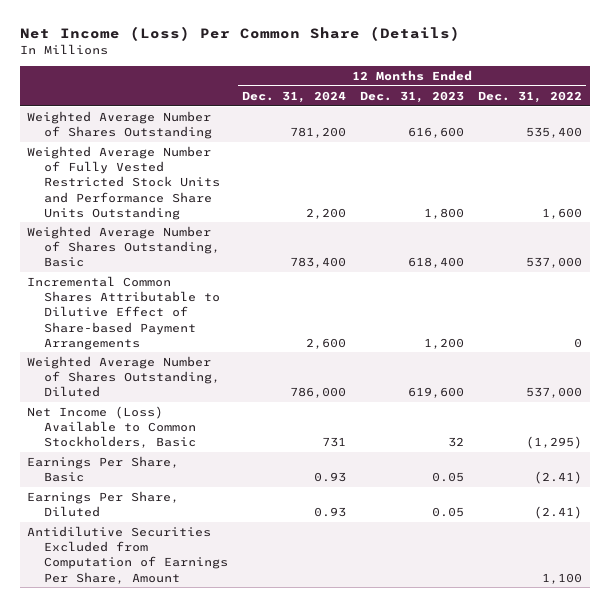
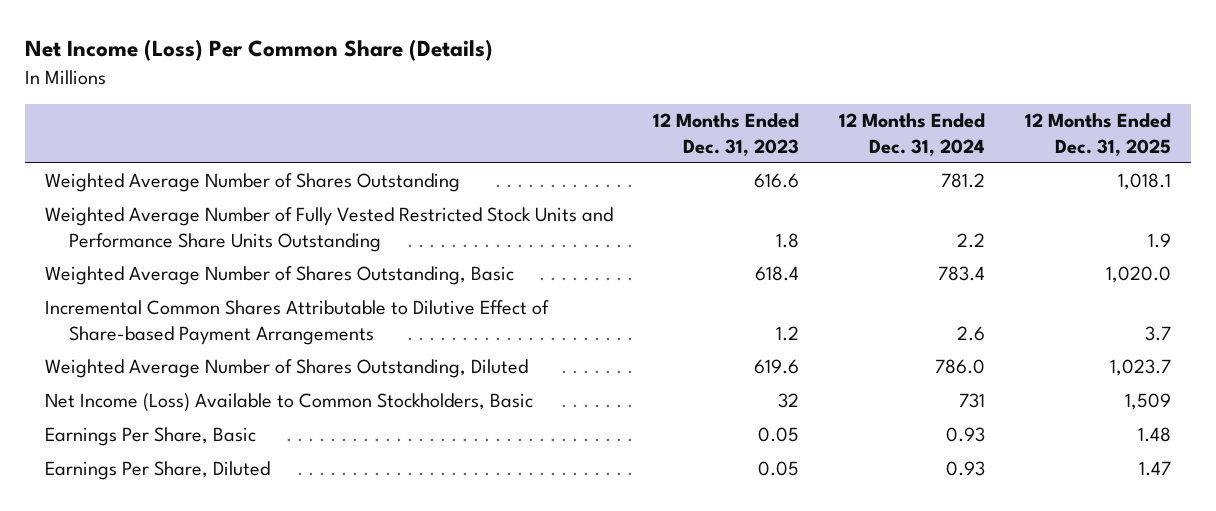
- | 12 Months Ended Dec. 31, 2024 | 12 Months Ended Dec. 31, 2023 | 12 Months Ended Dec. 31, 2022
+ | 12 Months Ended Dec. 31, 2023 | 12 Months Ended Dec. 31, 2024 | 12 Months Ended Dec. 31, 2025
- Weighted Average Number of Shares Outstanding | 781,200 | 616,600 | 535,400
- Weighted Average Number of Fully Vested Restricted Stock Units and Performance Share Units Outstanding | 2,200 | 1,800 | 1,600
- Weighted Average Number of Shares Outstanding, Basic | 783,400 | 618,400 | 537,000
- Incremental Common Shares Attributable to Dilutive Effect of Share-based Payment Arrangements | 2,600 | 1,200 | 0
- Weighted Average Number of Shares Outstanding, Diluted | 786,000 | 619,600 | 537,000
+ Weighted Average Number of Shares Outstanding | 616.6 | 781.2 | 1,018.1
+ Weighted Average Number of Fully Vested Restricted Stock Units and Performance Share Units Outstanding | 1.8 | 2.2 | 1.9
+ Weighted Average Number of Shares Outstanding, Basic | 618.4 | 783.4 | 1,020.0
+ Incremental Common Shares Attributable to Dilutive Effect of Share-based Payment Arrangements | 1.2 | 2.6 | 3.7
+ Weighted Average Number of Shares Outstanding, Diluted | 619.6 | 786.0 | 1,023.7
- Antidilutive Securities Excluded from Computation of Earnings Per Share, Amount | | | 1,100

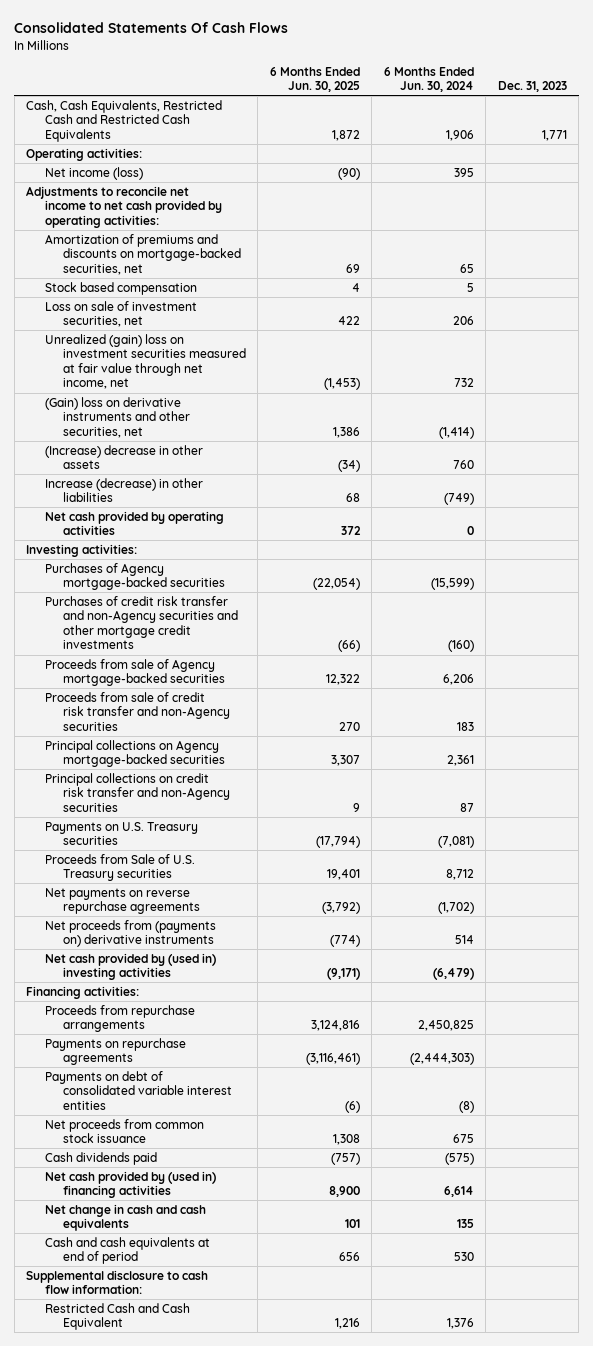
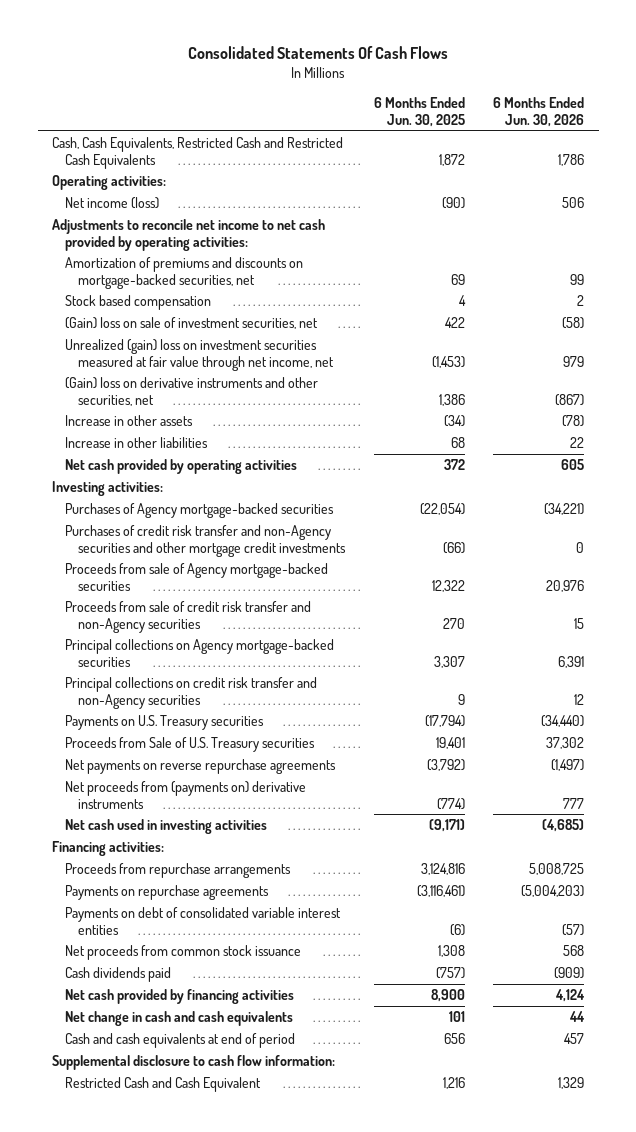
- | 6 Months Ended Jun. 30, 2025 | 6 Months Ended Jun. 30, 2024 | Dec. 31, 2023
+ | 6 Months Ended Jun. 30, 2025 | 6 Months Ended Jun. 30, 2026
- Loss on sale of investment securities, net | 422 | 206 |
+ (Gain) loss on sale of investment securities, net | 422 | (58)
- (Increase) decrease in other assets | (34) | 760 |
- Increase (decrease) in other liabilities | 68 | (749) |
+ Increase in other assets | (34) | (78)
+ Increase in other liabilities | 68 | 22
- Net cash provided by (used in) investing activities | (9,171) | (6,479) |
+ Net cash used in investing activities | (9,171) | (4,685)
- Net cash provided by (used in) financing activities | 8,900 | 6,614 |
+ Net cash provided by financing activities | 8,900 | 4,124

